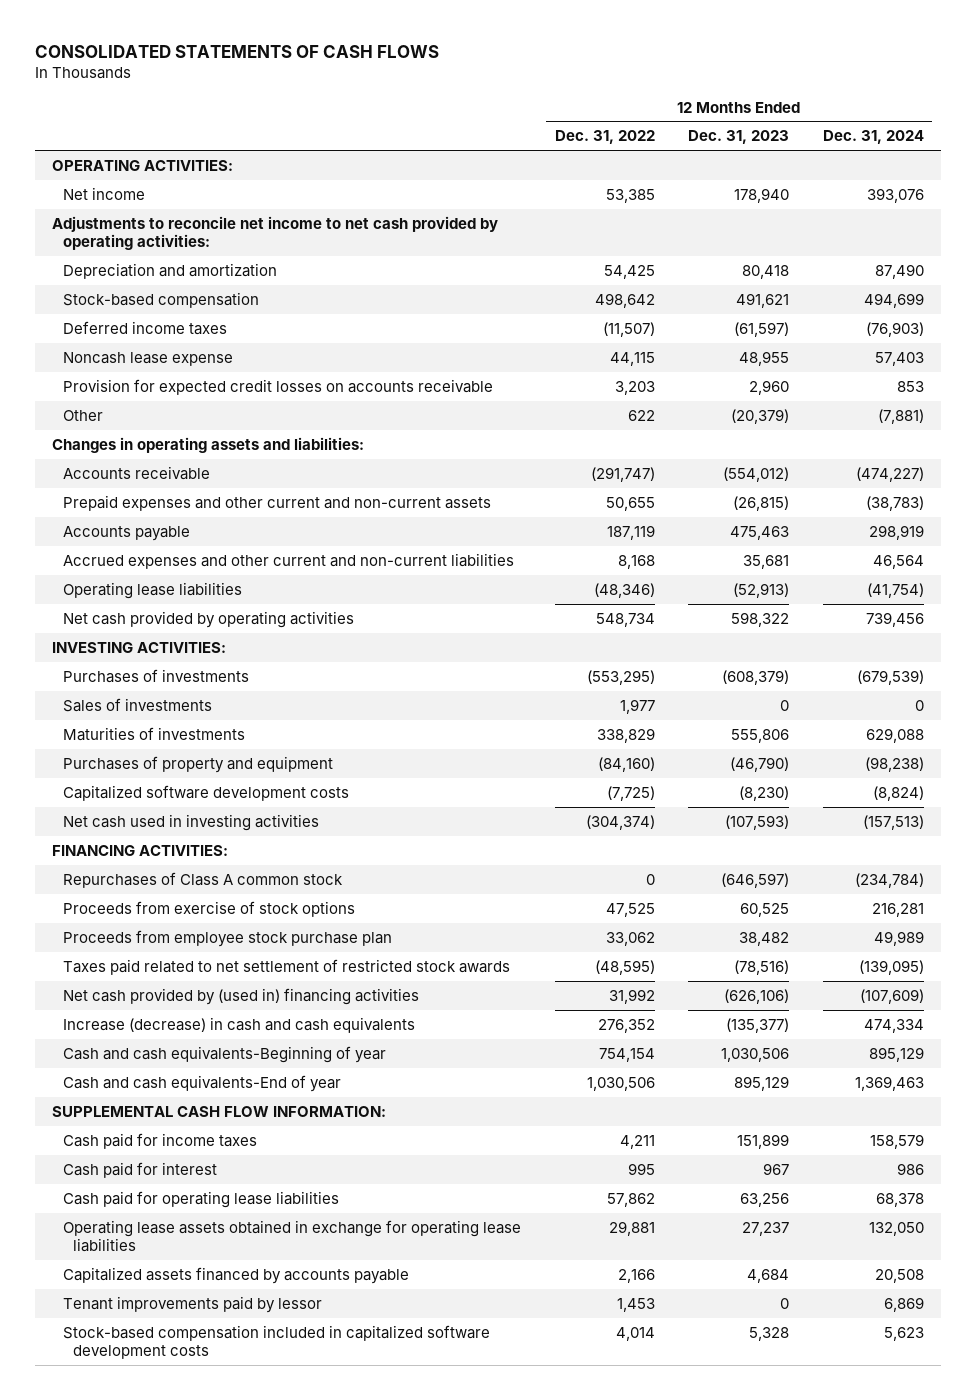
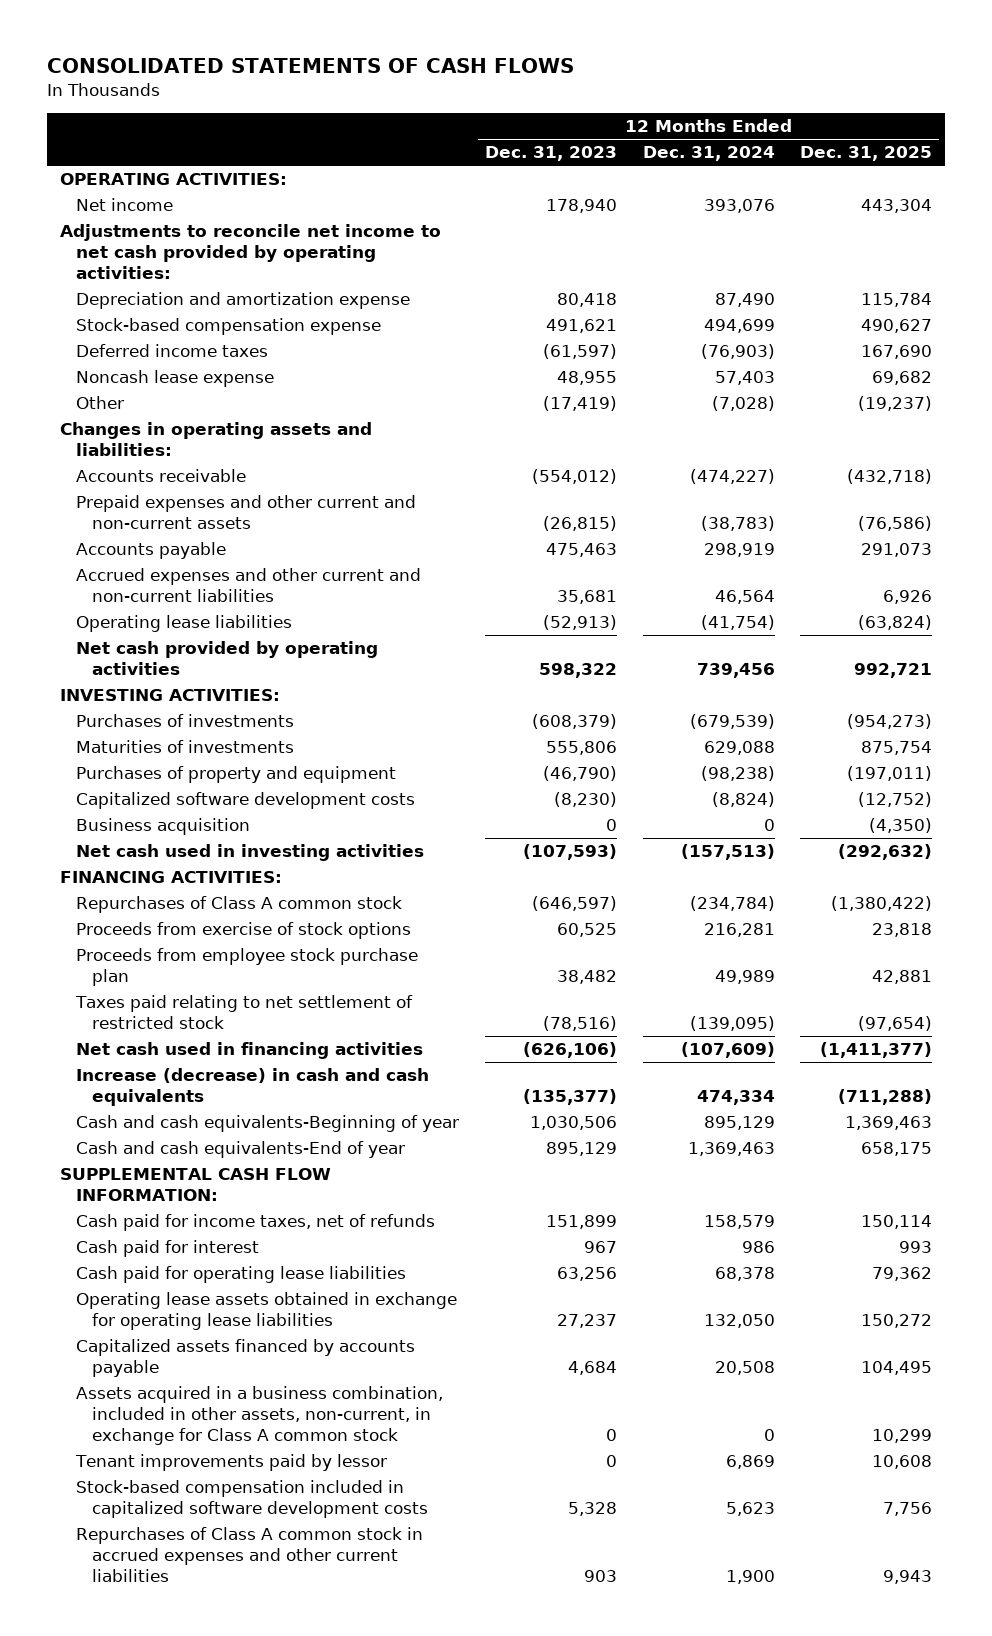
- | 12 Months Ended Dec. 31, 2022 | 12 Months Ended Dec. 31, 2023 | 12 Months Ended Dec. 31, 2024
+ | 12 Months Ended Dec. 31, 2023 | 12 Months Ended Dec. 31, 2024 | 12 Months Ended Dec. 31, 2025
- Depreciation and amortization | 54,425 | 80,418 | 87,490
- Stock-based compensation | 498,642 | 491,621 | 494,699
+ Depreciation and amortization expense | 80,418 | 87,490 | 115,784
+ Stock-based compensation expense | 491,621 | 494,699 | 490,627
- Provision for expected credit losses on accounts receivable | 3,203 | 2,960 | 853
- Other | 622 | (20,379) | (7,881)
+ Other | (17,419) | (7,028) | (19,237)
- Sales of investments | 1,977 | 0 | 0
+ Business acquisition | 0 | 0 | (4,350)
- Taxes paid related to net settlement of restricted stock awards | (48,595) | (78,516) | (139,095)
- Net cash provided by (used in) financing activities | 31,992 | (626,106) | (107,609)
+ Taxes paid relating to net settlement of restricted stock | (78,516) | (139,095) | (97,654)
+ Net cash used in financing activities | (626,106) | (107,609) | (1,411,377)
- Cash paid for income taxes | 4,211 | 151,899 | 158,579
+ Cash paid for income taxes, net of refunds | 151,899 | 158,579 | 150,114
+ Assets acquired in a business combination, included in other assets, non-current, in exchange for Class A common stock | 0 | 0 | 10,299
+ Repurchases of Class A common stock in accrued expenses and other current liabilities | 903 | 1,900 | 9,943

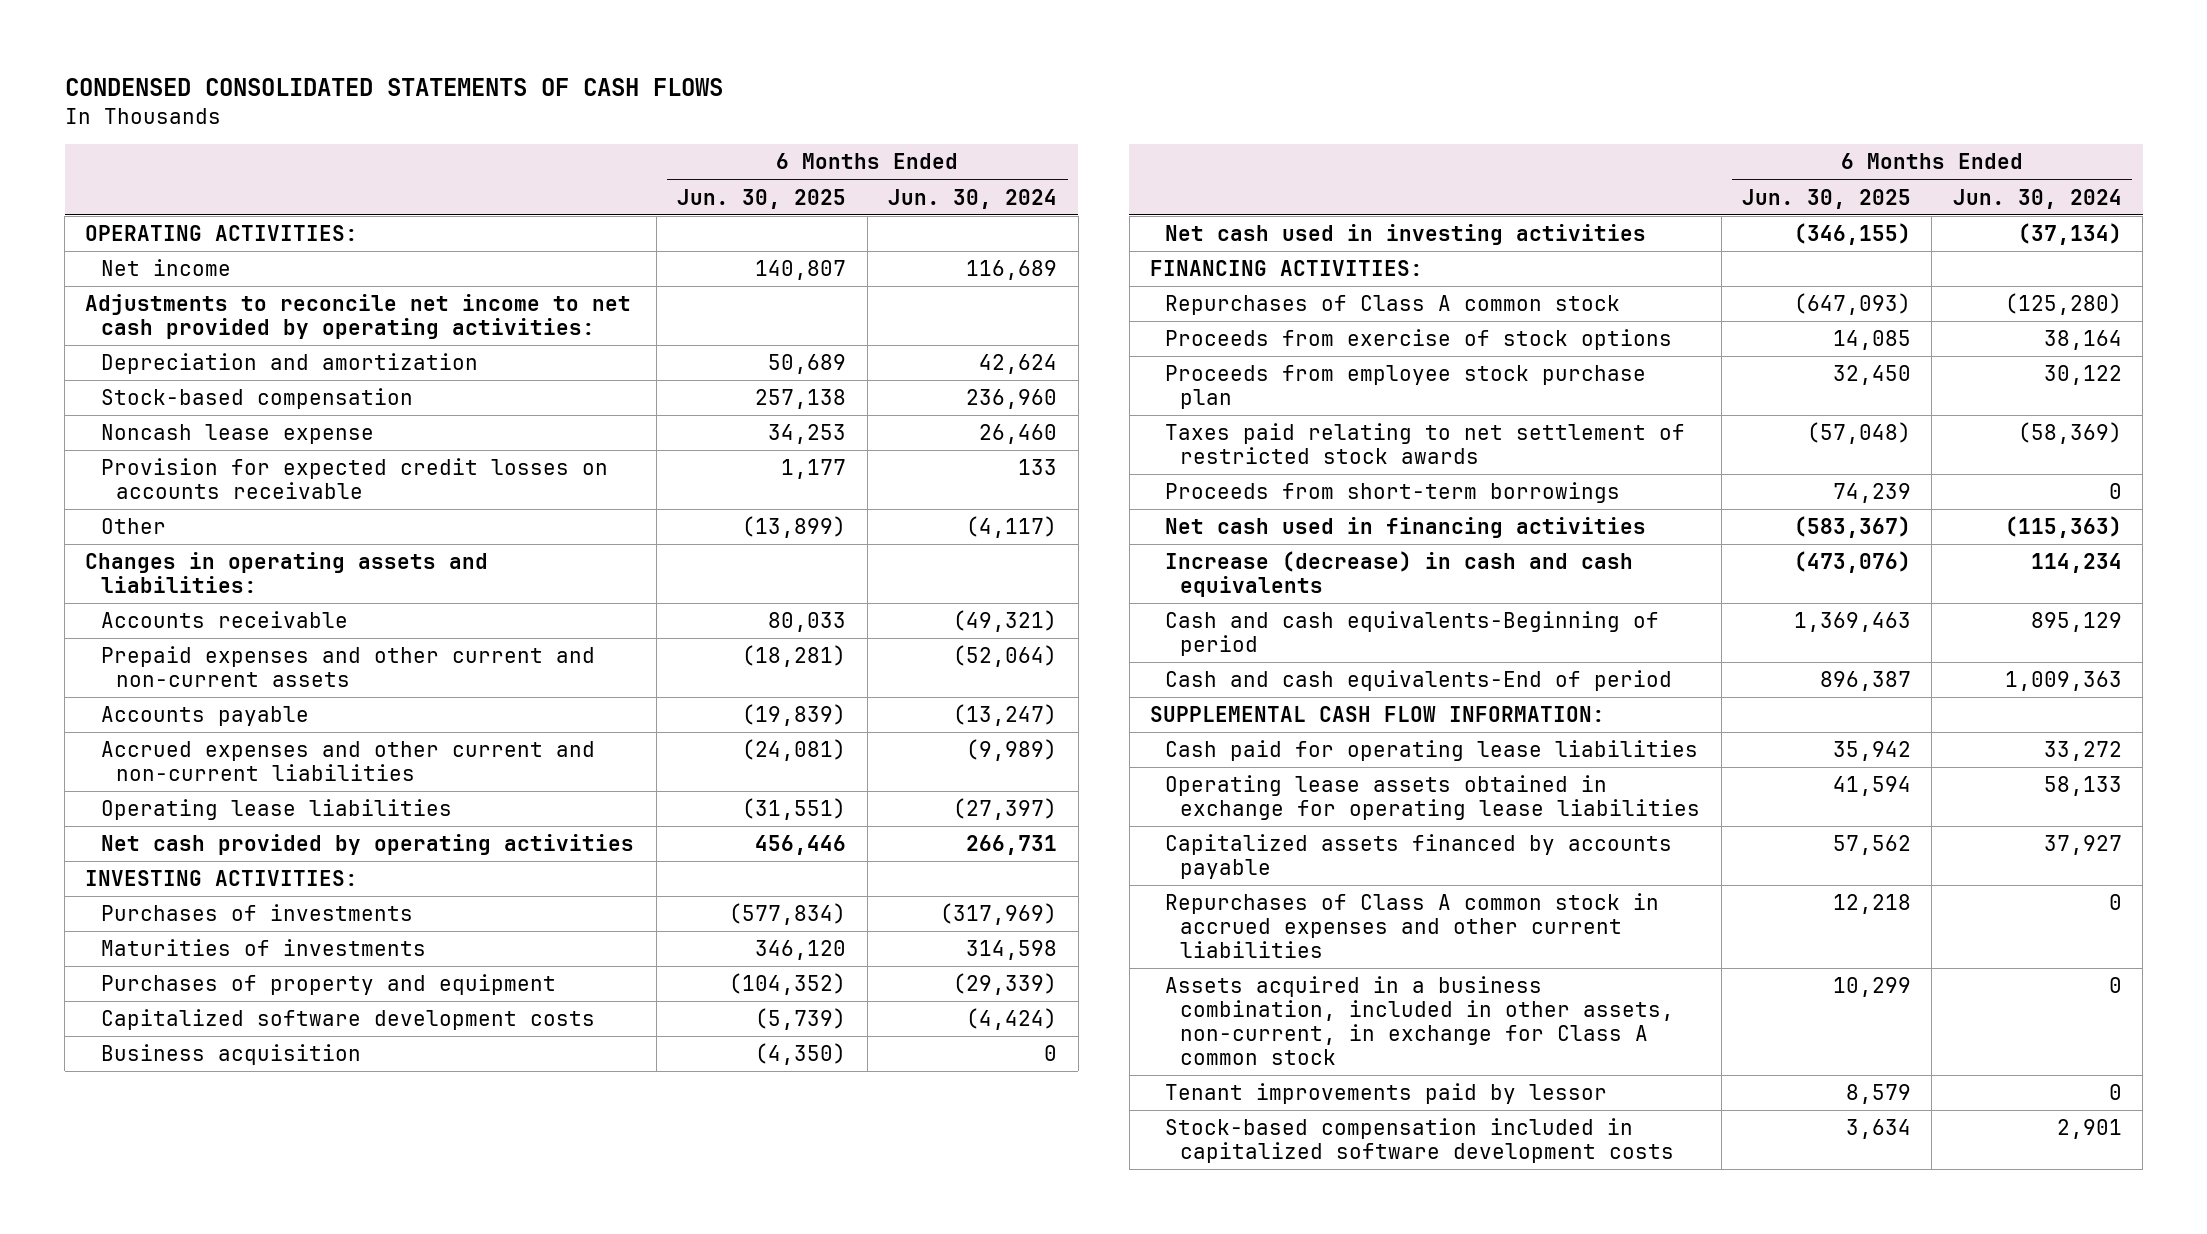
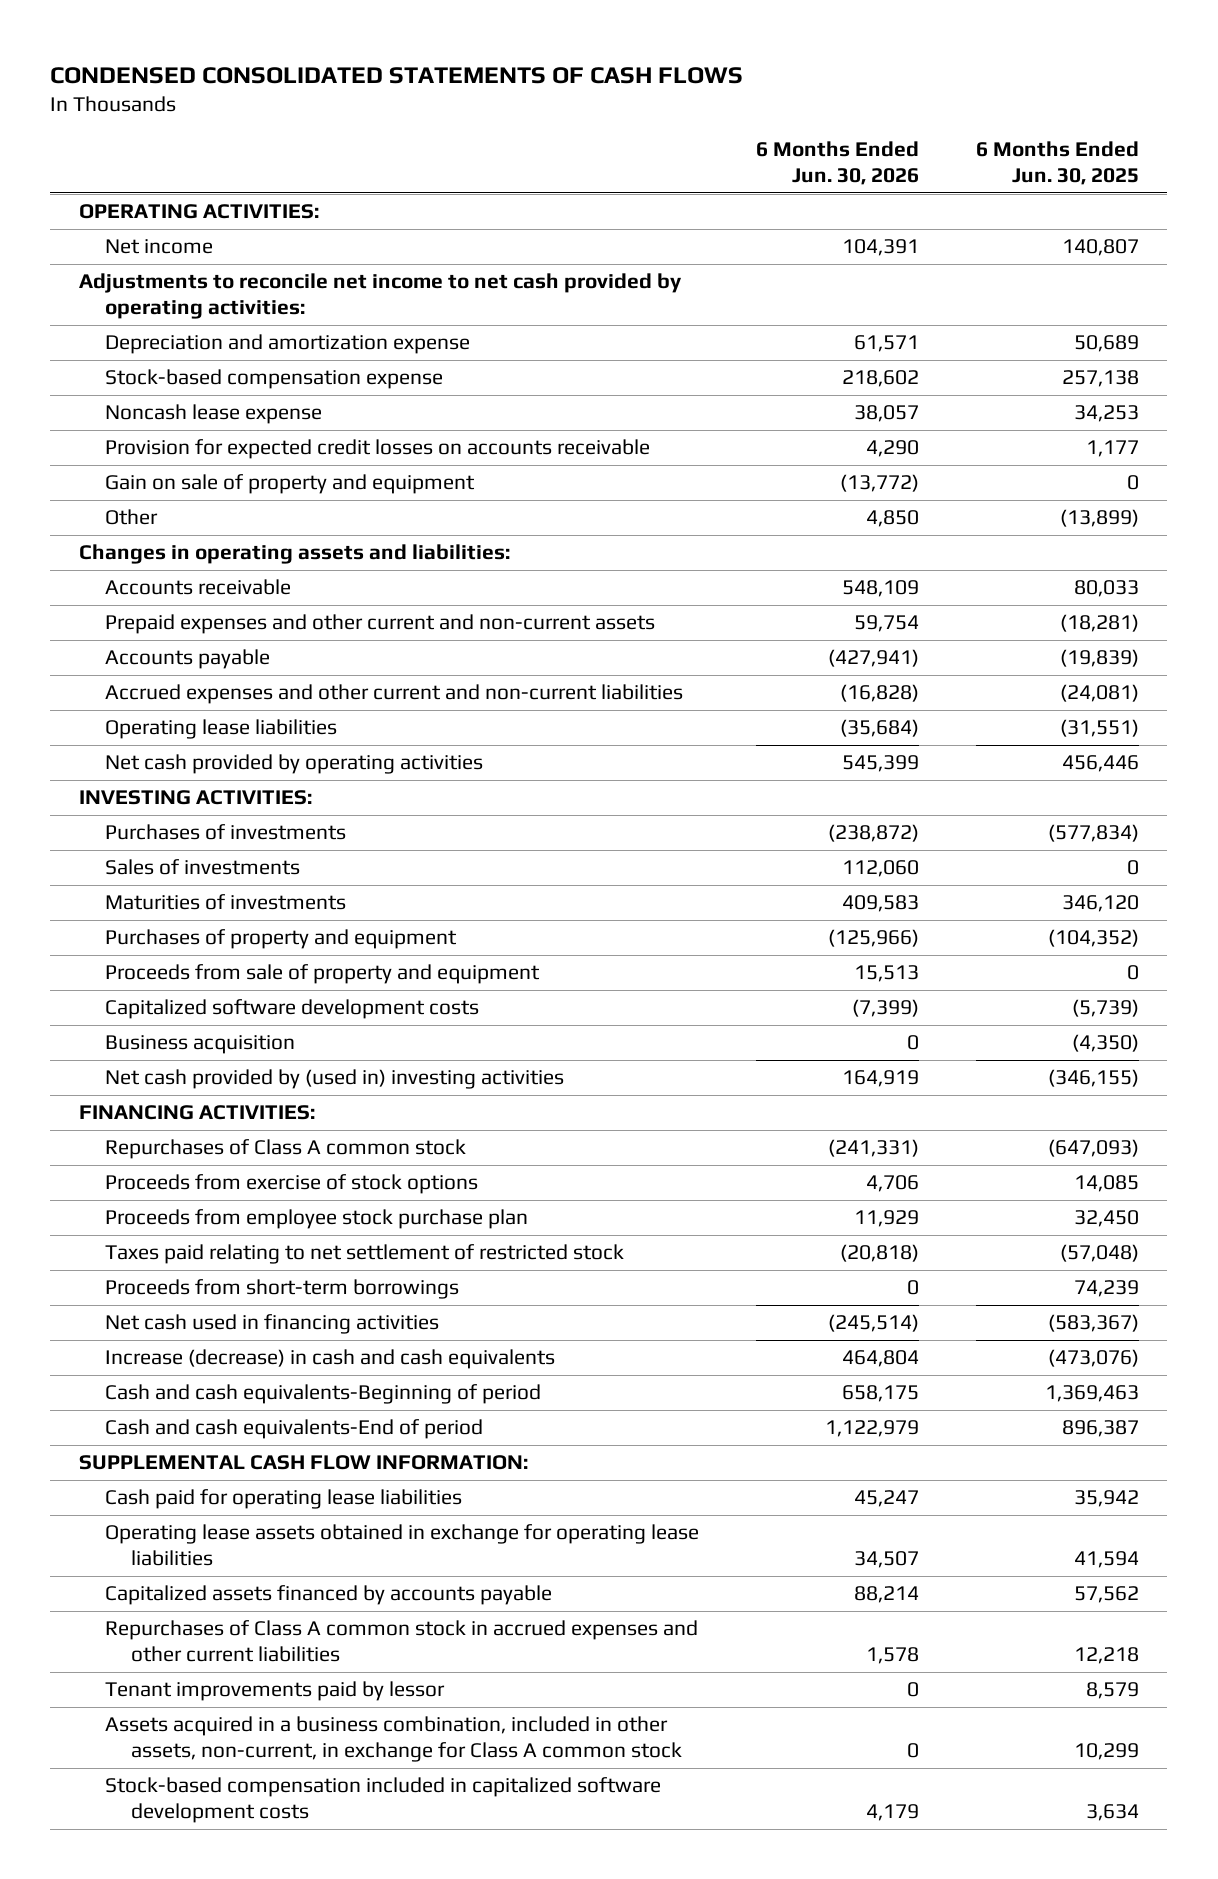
- | 6 Months Ended Jun. 30, 2025 | 6 Months Ended Jun. 30, 2024
+ | 6 Months Ended Jun. 30, 2026 | 6 Months Ended Jun. 30, 2025
- Depreciation and amortization | 50,689 | 42,624
- Stock-based compensation | 257,138 | 236,960
+ Depreciation and amortization expense | 61,571 | 50,689
+ Stock-based compensation expense | 218,602 | 257,138
+ Gain on sale of property and equipment | (13,772) | 0
+ Sales of investments | 112,060 | 0
+ Proceeds from sale of property and equipment | 15,513 | 0
- Net cash used in investing activities | (346,155) | (37,134)
+ Net cash provided by (used in) investing activities | 164,919 | (346,155)
- Taxes paid relating to net settlement of restricted stock awards | (57,048) | (58,369)
+ Taxes paid relating to net settlement of restricted stock | (20,818) | (57,048)
moved down: Assets acquired in a business combination, included in other assets, non-current, in exchange for Class A common stock | 0 | 10,299

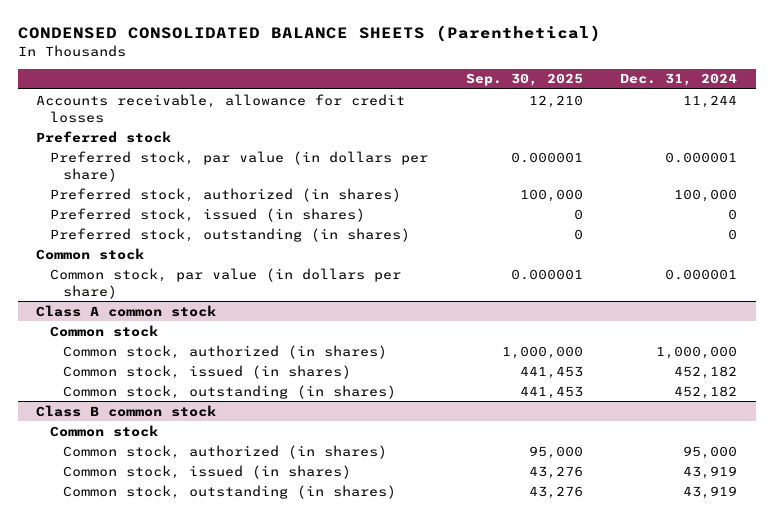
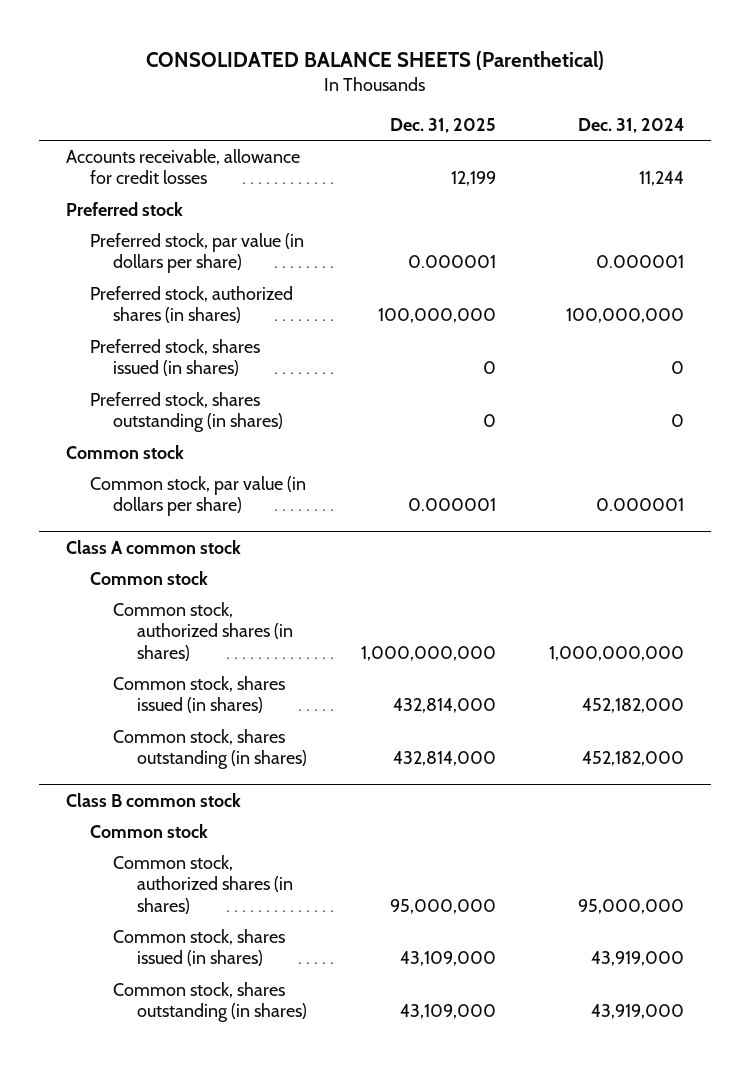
- CONDENSED CONSOLIDATED BALANCE SHEETS (Parenthetical)
+ CONSOLIDATED BALANCE SHEETS (Parenthetical)
- | Sep. 30, 2025 | Dec. 31, 2024
+ | Dec. 31, 2025 | Dec. 31, 2024
- Preferred stock, authorized (in shares) | 100,000 | 100,000
- Preferred stock, issued (in shares) | 0 | 0
- Preferred stock, outstanding (in shares) | 0 | 0
+ Preferred stock, authorized shares (in shares) | 100,000,000 | 100,000,000
+ Preferred stock, shares issued (in shares) | 0 | 0
+ Preferred stock, shares outstanding (in shares) | 0 | 0
@ Class A common stock
- Common stock, authorized (in shares) | 1,000,000 | 1,000,000
- Common stock, issued (in shares) | 441,453 | 452,182
- Common stock, outstanding (in shares) | 441,453 | 452,182
+ Common stock, authorized shares (in shares) | 1,000,000,000 | 1,000,000,000
+ Common stock, shares issued (in shares) | 432,814,000 | 452,182,000
+ Common stock, shares outstanding (in shares) | 432,814,000 | 452,182,000
@ Class B common stock
- Common stock, authorized (in shares) | 95,000 | 95,000
- Common stock, issued (in shares) | 43,276 | 43,919
- Common stock, outstanding (in shares) | 43,276 | 43,919
+ Common stock, authorized shares (in shares) | 95,000,000 | 95,000,000
+ Common stock, shares issued (in shares) | 43,109,000 | 43,919,000
+ Common stock, shares outstanding (in shares) | 43,109,000 | 43,919,000

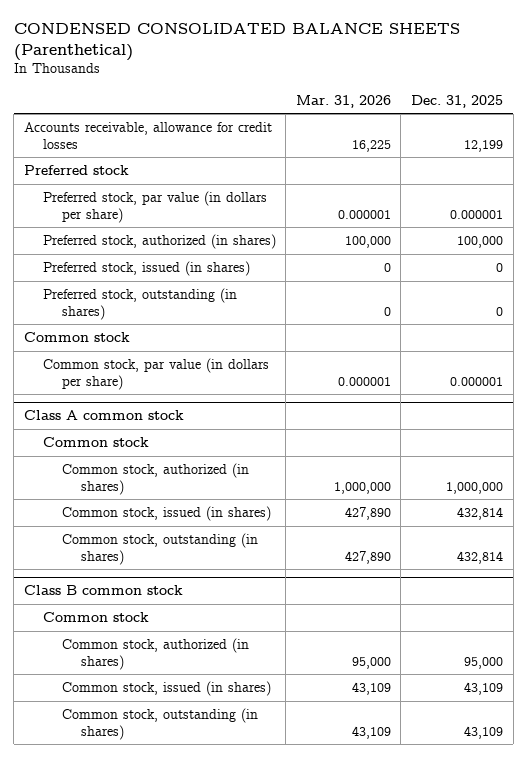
- CONSOLIDATED BALANCE SHEETS (Parenthetical)
+ CONDENSED CONSOLIDATED BALANCE SHEETS (Parenthetical)
- | Dec. 31, 2025 | Dec. 31, 2024
+ | Mar. 31, 2026 | Dec. 31, 2025
- Preferred stock, authorized shares (in shares) | 100,000,000 | 100,000,000
- Preferred stock, shares issued (in shares) | 0 | 0
- Preferred stock, shares outstanding (in shares) | 0 | 0
+ Preferred stock, authorized (in shares) | 100,000 | 100,000
+ Preferred stock, issued (in shares) | 0 | 0
+ Preferred stock, outstanding (in shares) | 0 | 0
@ Class A common stock
- Common stock, authorized shares (in shares) | 1,000,000,000 | 1,000,000,000
- Common stock, shares issued (in shares) | 432,814,000 | 452,182,000
- Common stock, shares outstanding (in shares) | 432,814,000 | 452,182,000
+ Common stock, authorized (in shares) | 1,000,000 | 1,000,000
+ Common stock, issued (in shares) | 427,890 | 432,814
+ Common stock, outstanding (in shares) | 427,890 | 432,814
@ Class B common stock
- Common stock, authorized shares (in shares) | 95,000,000 | 95,000,000
- Common stock, shares issued (in shares) | 43,109,000 | 43,919,000
- Common stock, shares outstanding (in shares) | 43,109,000 | 43,919,000
+ Common stock, authorized (in shares) | 95,000 | 95,000
+ Common stock, issued (in shares) | 43,109 | 43,109
+ Common stock, outstanding (in shares) | 43,109 | 43,109

